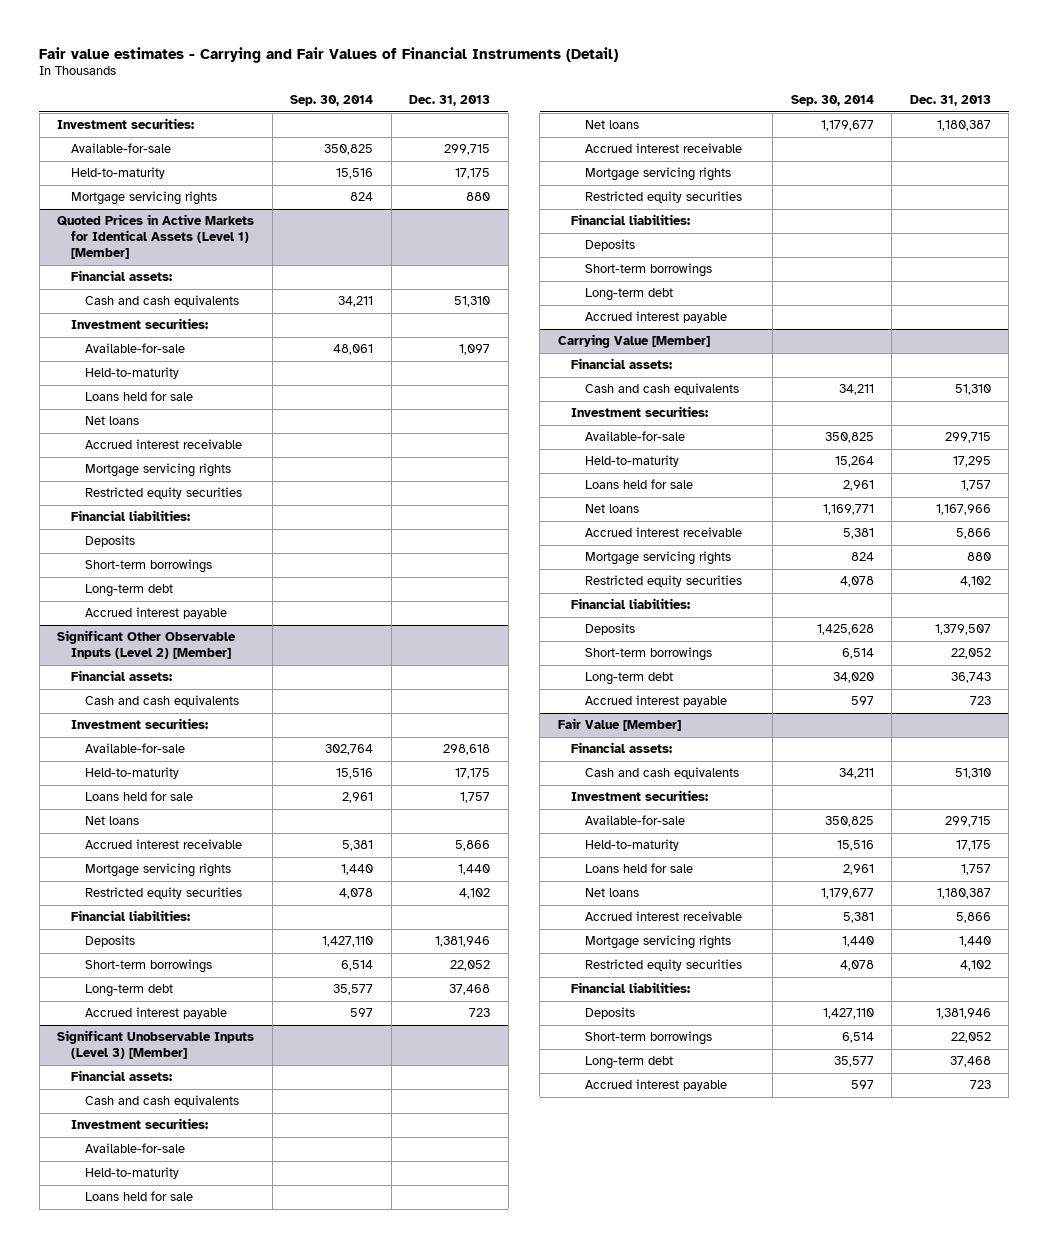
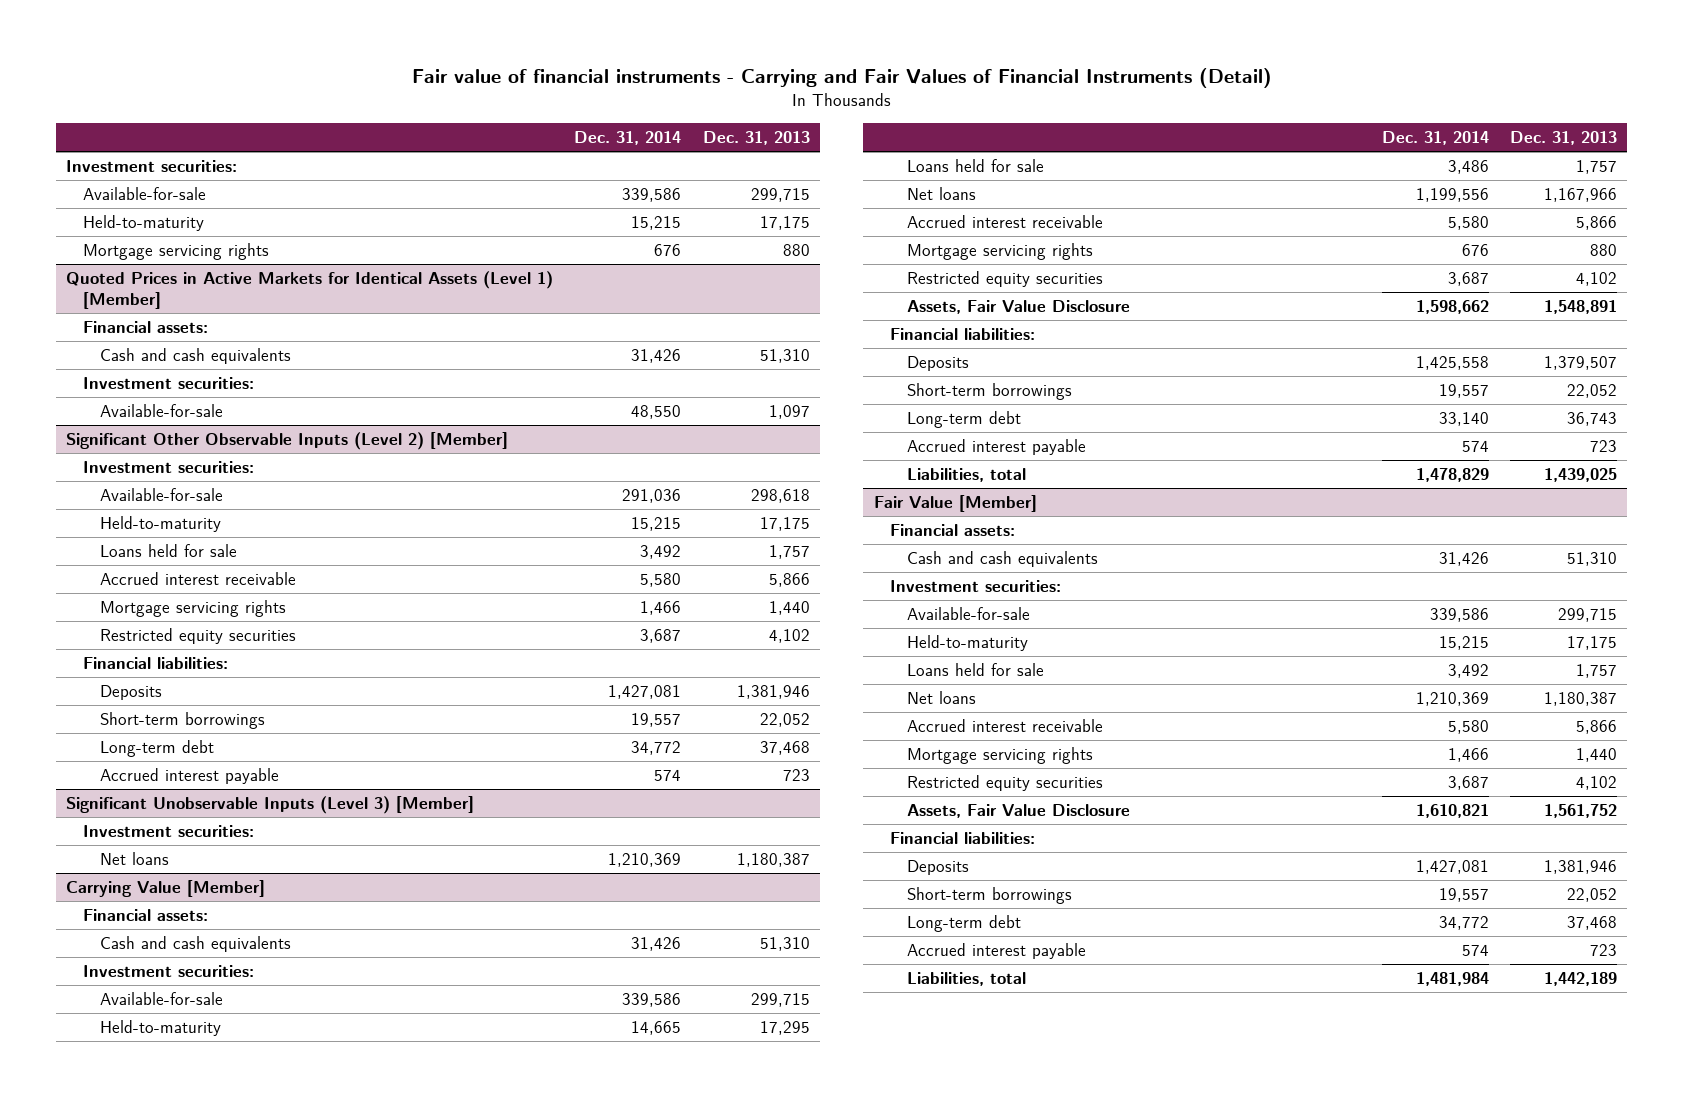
- Fair value estimates - Carrying and Fair Values of Financial Instruments (Detail)
+ Fair value of financial instruments - Carrying and Fair Values of Financial Instruments (Detail)
- | Sep. 30, 2014 | Dec. 31, 2013
+ | Dec. 31, 2014 | Dec. 31, 2013
@ Quoted Prices in Active Markets for Identical Assets (Level 1) [Member]
- Held-to-maturity
- Loans held for sale
- Net loans
- Accrued interest receivable
- Mortgage servicing rights
- Restricted equity securities
- Financial liabilities:
- Deposits
- Short-term borrowings
- Long-term debt
- Accrued interest payable
@ Significant Other Observable Inputs (Level 2) [Member]
- Financial assets:
- Cash and cash equivalents
- Net loans
@ Significant Unobservable Inputs (Level 3) [Member]
- Financial assets:
- Cash and cash equivalents
- Available-for-sale
- Held-to-maturity
- Loans held for sale
- Accrued interest receivable
- Mortgage servicing rights
- Restricted equity securities
- Financial liabilities:
- Deposits
- Short-term borrowings
- Long-term debt
- Accrued interest payable
@ Carrying Value [Member]
+ Assets, Fair Value Disclosure | 1,598,662 | 1,548,891
+ Liabilities, total | 1,478,829 | 1,439,025
@ Fair Value [Member]
+ Assets, Fair Value Disclosure | 1,610,821 | 1,561,752
+ Liabilities, total | 1,481,984 | 1,442,189

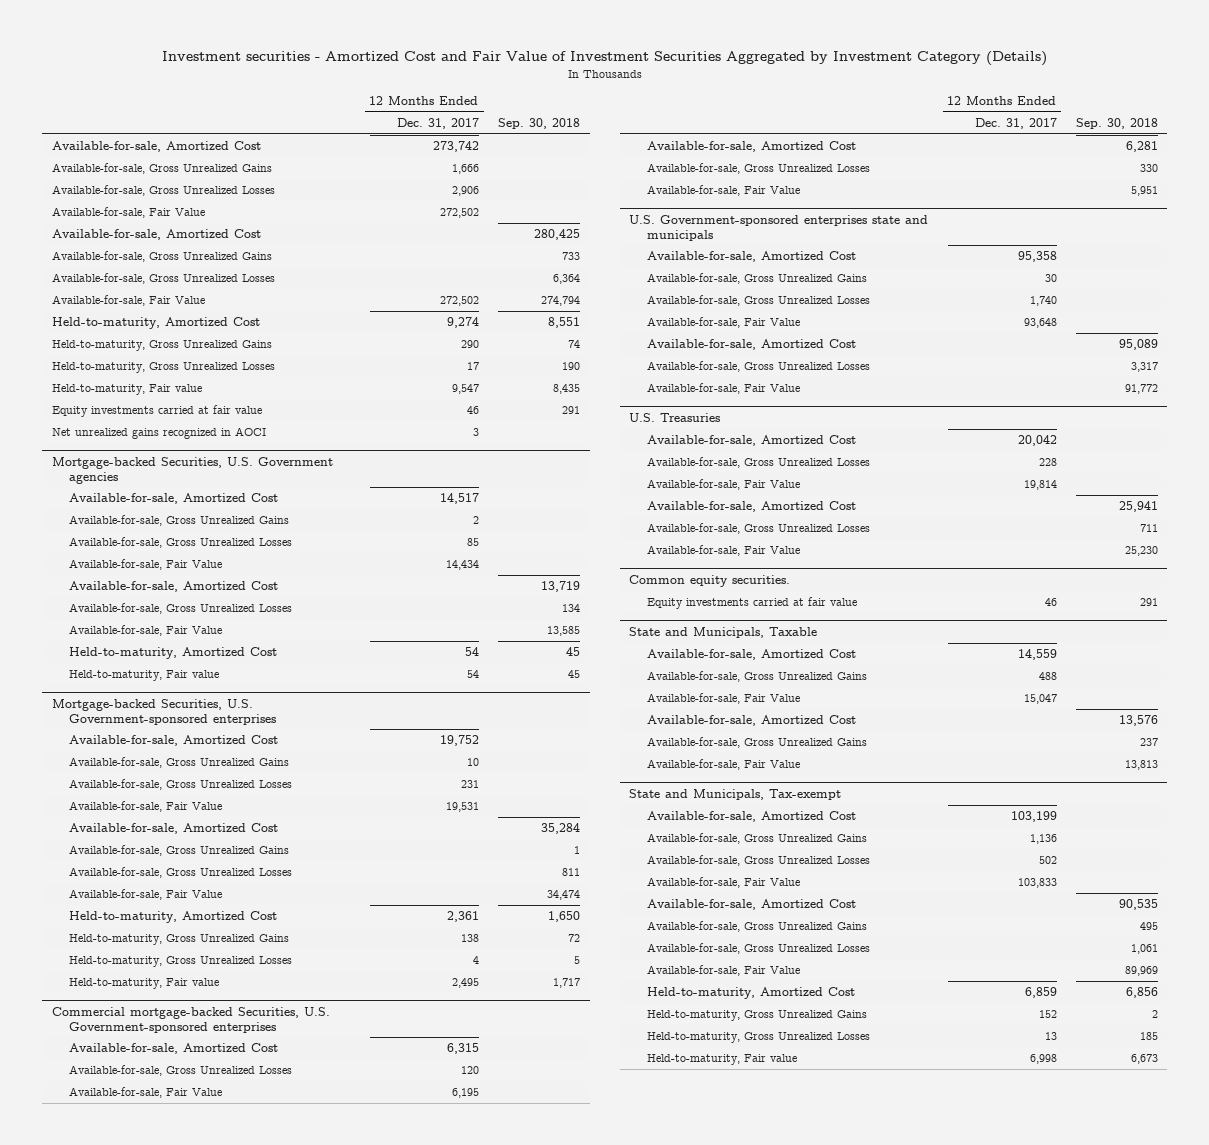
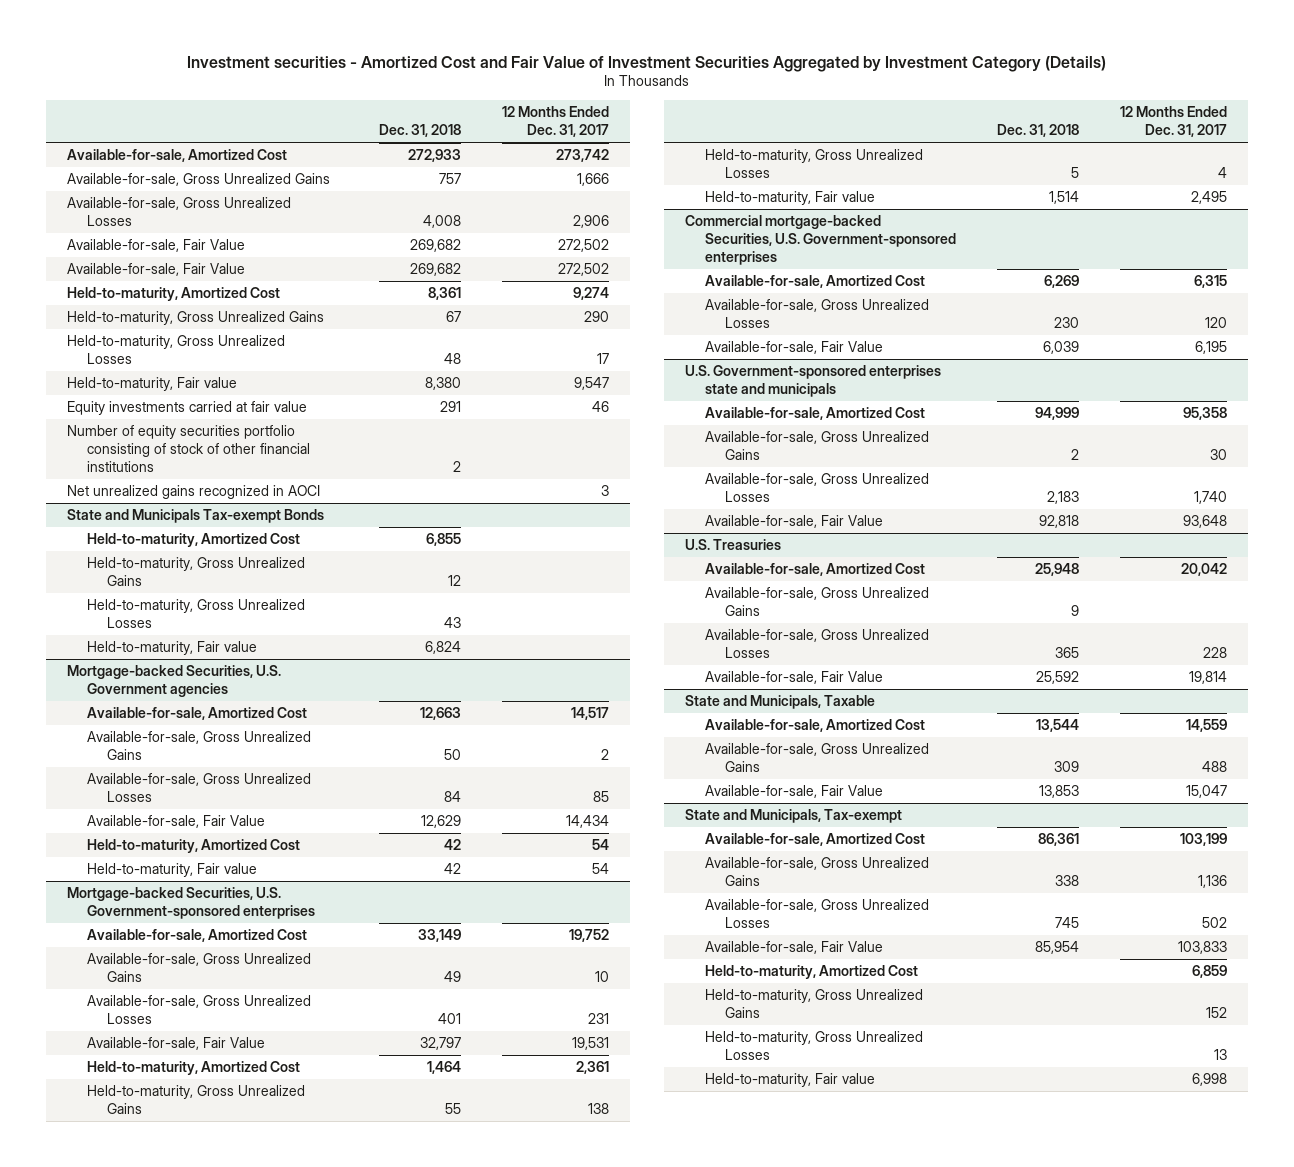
- | 12 Months Ended Dec. 31, 2017 | Sep. 30, 2018
+ | Dec. 31, 2018 | 12 Months Ended Dec. 31, 2017
- Available-for-sale, Amortized Cost | | 280,425
- Available-for-sale, Gross Unrealized Gains | | 733
- Available-for-sale, Gross Unrealized Losses | | 6,364
+ Number of equity securities portfolio consisting of stock of other financial institutions | 2 |
+ State and Municipals Tax-exempt Bonds
+ Held-to-maturity, Amortized Cost | 6,855 |
+ Held-to-maturity, Gross Unrealized Gains | 12 |
+ Held-to-maturity, Gross Unrealized Losses | 43 |
+ Held-to-maturity, Fair value | 6,824 |
@ Mortgage-backed Securities, U.S. Government agencies
- Available-for-sale, Amortized Cost | | 13,719
- Available-for-sale, Gross Unrealized Losses | | 134
- Available-for-sale, Fair Value | | 13,585
@ Mortgage-backed Securities, U.S. Government-sponsored enterprises
- Available-for-sale, Amortized Cost | | 35,284
- Available-for-sale, Gross Unrealized Gains | | 1
- Available-for-sale, Gross Unrealized Losses | | 811
- Available-for-sale, Fair Value | | 34,474
@ Commercial mortgage-backed Securities, U.S. Government-sponsored enterprises
- Available-for-sale, Amortized Cost | | 6,281
- Available-for-sale, Gross Unrealized Losses | | 330
- Available-for-sale, Fair Value | | 5,951
@ U.S. Government-sponsored enterprises state and municipals
- Available-for-sale, Amortized Cost | | 95,089
- Available-for-sale, Gross Unrealized Losses | | 3,317
- Available-for-sale, Fair Value | | 91,772
@ U.S. Treasuries
+ Available-for-sale, Gross Unrealized Gains | 9 |
- Available-for-sale, Amortized Cost | | 25,941
- Available-for-sale, Gross Unrealized Losses | | 711
- Available-for-sale, Fair Value | | 25,230
- Common equity securities.
- Equity investments carried at fair value | 46 | 291
@ State and Municipals, Taxable
- Available-for-sale, Amortized Cost | | 13,576
- Available-for-sale, Gross Unrealized Gains | | 237
- Available-for-sale, Fair Value | | 13,813
@ State and Municipals, Tax-exempt
- Available-for-sale, Amortized Cost | | 90,535
- Available-for-sale, Gross Unrealized Gains | | 495
- Available-for-sale, Gross Unrealized Losses | | 1,061
- Available-for-sale, Fair Value | | 89,969

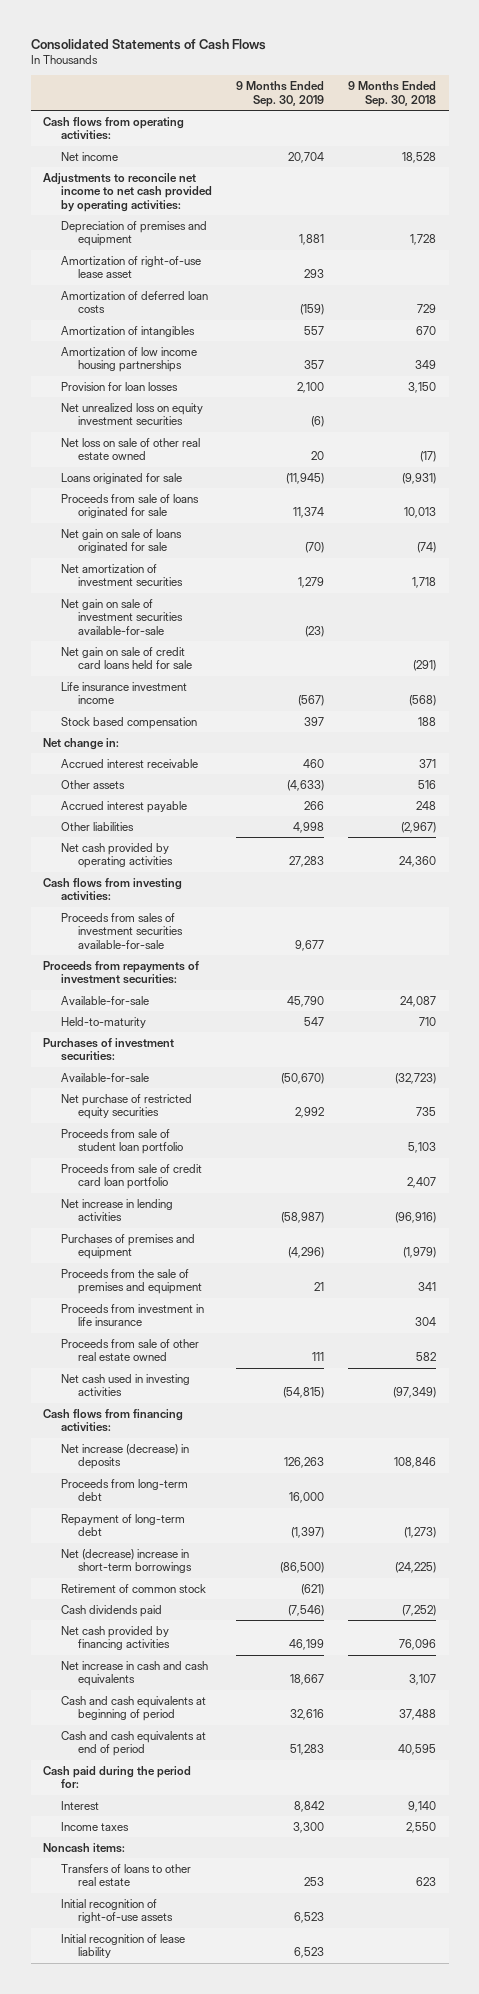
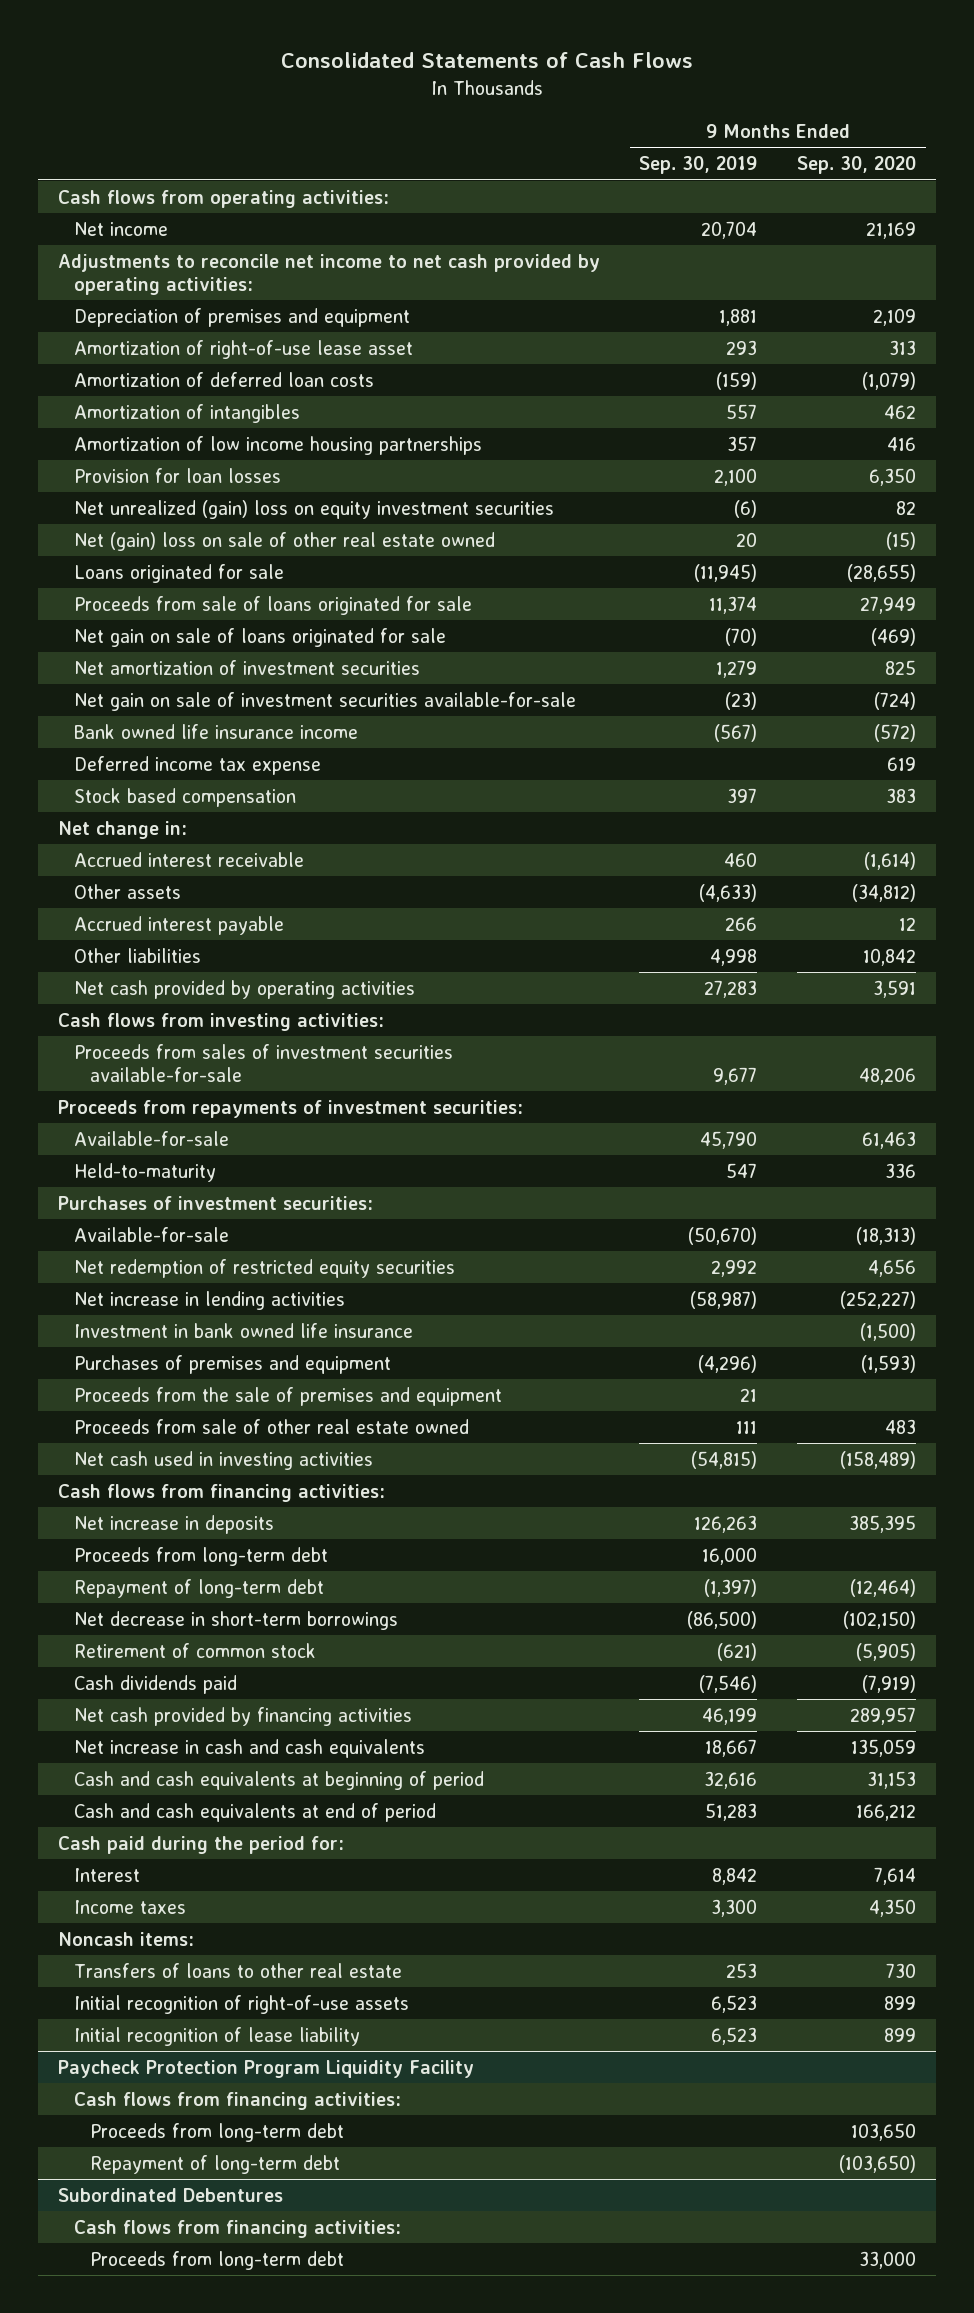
- | 9 Months Ended Sep. 30, 2019 | 9 Months Ended Sep. 30, 2018
+ | 9 Months Ended Sep. 30, 2019 | 9 Months Ended Sep. 30, 2020
- Net unrealized loss on equity investment securities | (6) |
- Net loss on sale of other real estate owned | 20 | (17)
+ Net unrealized (gain) loss on equity investment securities | (6) | 82
+ Net (gain) loss on sale of other real estate owned | 20 | (15)
- Net gain on sale of credit card loans held for sale | | (291)
- Life insurance investment income | (567) | (568)
+ Bank owned life insurance income | (567) | (572)
+ Deferred income tax expense | | 619
- Net purchase of restricted equity securities | 2,992 | 735
- Proceeds from sale of student loan portfolio | | 5,103
- Proceeds from sale of credit card loan portfolio | | 2,407
+ Net redemption of restricted equity securities | 2,992 | 4,656
+ Investment in bank owned life insurance | | (1,500)
- Proceeds from investment in life insurance | | 304
- Net increase (decrease) in deposits | 126,263 | 108,846
+ Net increase in deposits | 126,263 | 385,395
- Net (decrease) increase in short-term borrowings | (86,500) | (24,225)
+ Net decrease in short-term borrowings | (86,500) | (102,150)
+ Paycheck Protection Program Liquidity Facility
+ Cash flows from financing activities:
+ Proceeds from long-term debt | | 103,650
+ Repayment of long-term debt | | (103,650)
+ Subordinated Debentures
+ Cash flows from financing activities:
+ Proceeds from long-term debt | | 33,000

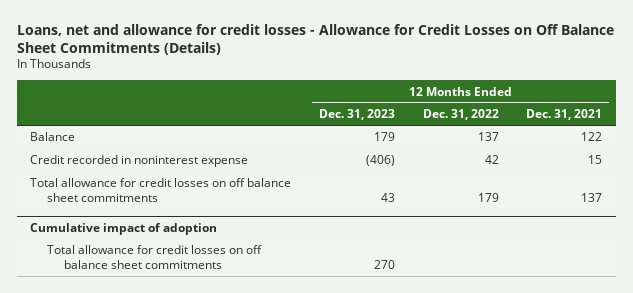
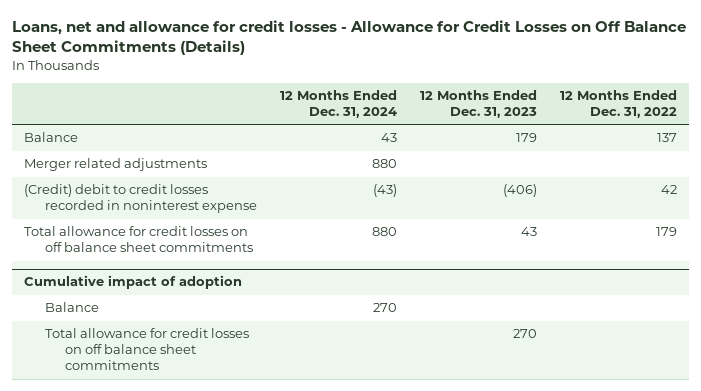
- | 12 Months Ended Dec. 31, 2023 | 12 Months Ended Dec. 31, 2022 | 12 Months Ended Dec. 31, 2021
+ | 12 Months Ended Dec. 31, 2024 | 12 Months Ended Dec. 31, 2023 | 12 Months Ended Dec. 31, 2022
- Credit recorded in noninterest expense | (406) | 42 | 15
+ Merger related adjustments | 880 | |
+ (Credit) debit to credit losses recorded in noninterest expense | (43) | (406) | 42
@ Cumulative impact of adoption
+ Balance | 270 | |

